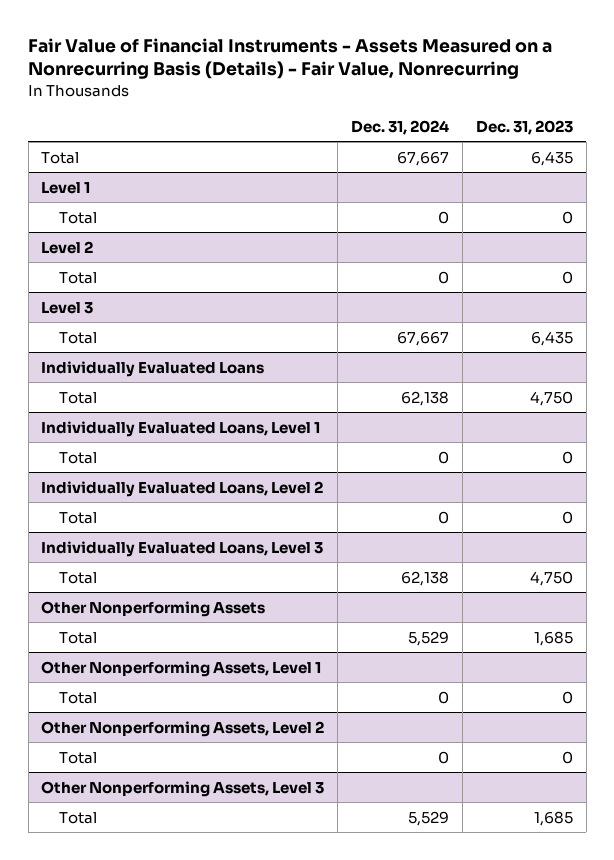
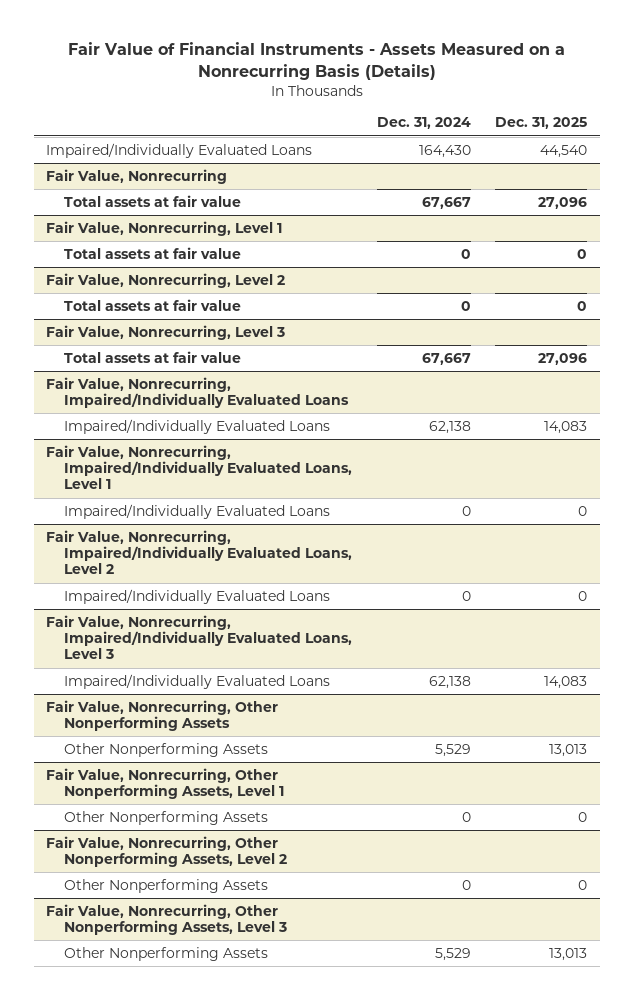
- Fair Value of Financial Instruments - Assets Measured on a Nonrecurring Basis (Details) - Fair Value, Nonrecurring
+ Fair Value of Financial Instruments - Assets Measured on a Nonrecurring Basis (Details)
- | Dec. 31, 2024 | Dec. 31, 2023
+ | Dec. 31, 2024 | Dec. 31, 2025
- Total | 67,667 | 6,435
- Level 1
- Total | 0 | 0
- Level 2
- Total | 0 | 0
- Level 3
- Total | 67,667 | 6,435
- Individually Evaluated Loans
- Total | 62,138 | 4,750
- Individually Evaluated Loans, Level 1
- Total | 0 | 0
- Individually Evaluated Loans, Level 2
- Total | 0 | 0
- Individually Evaluated Loans, Level 3
- Total | 62,138 | 4,750
- Other Nonperforming Assets
- Total | 5,529 | 1,685
- Other Nonperforming Assets, Level 1
- Total | 0 | 0
- Other Nonperforming Assets, Level 2
- Total | 0 | 0
- Other Nonperforming Assets, Level 3
- Total | 5,529 | 1,685
+ Impaired/Individually Evaluated Loans | 164,430 | 44,540
+ Fair Value, Nonrecurring
+ Total assets at fair value | 67,667 | 27,096
+ Fair Value, Nonrecurring, Level 1
+ Total assets at fair value | 0 | 0
+ Fair Value, Nonrecurring, Level 2
+ Total assets at fair value | 0 | 0
+ Fair Value, Nonrecurring, Level 3
+ Total assets at fair value | 67,667 | 27,096
+ Fair Value, Nonrecurring, Impaired/Individually Evaluated Loans
+ Impaired/Individually Evaluated Loans | 62,138 | 14,083
+ Fair Value, Nonrecurring, Impaired/Individually Evaluated Loans, Level 1
+ Impaired/Individually Evaluated Loans | 0 | 0
+ Fair Value, Nonrecurring, Impaired/Individually Evaluated Loans, Level 2
+ Impaired/Individually Evaluated Loans | 0 | 0
+ Fair Value, Nonrecurring, Impaired/Individually Evaluated Loans, Level 3
+ Impaired/Individually Evaluated Loans | 62,138 | 14,083
+ Fair Value, Nonrecurring, Other Nonperforming Assets
+ Other Nonperforming Assets | 5,529 | 13,013
+ Fair Value, Nonrecurring, Other Nonperforming Assets, Level 1
+ Other Nonperforming Assets | 0 | 0
+ Fair Value, Nonrecurring, Other Nonperforming Assets, Level 2
+ Other Nonperforming Assets | 0 | 0
+ Fair Value, Nonrecurring, Other Nonperforming Assets, Level 3
+ Other Nonperforming Assets | 5,529 | 13,013

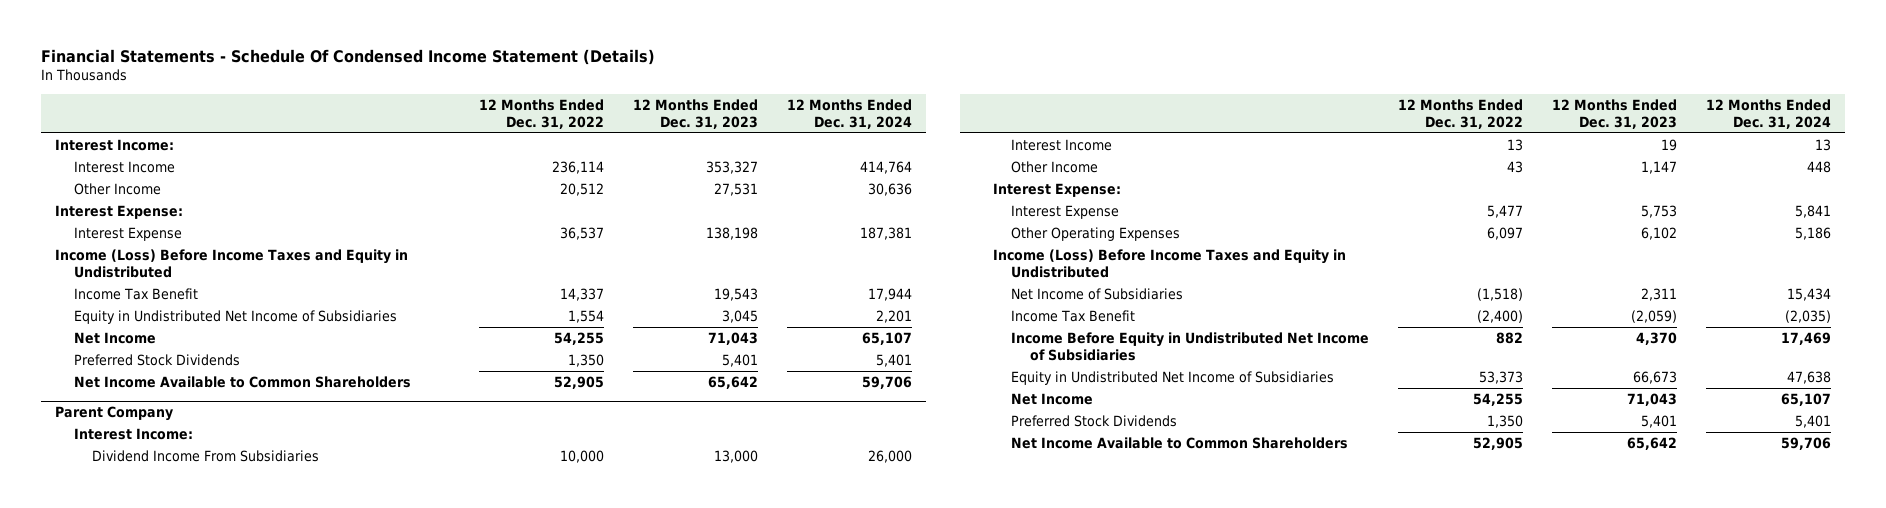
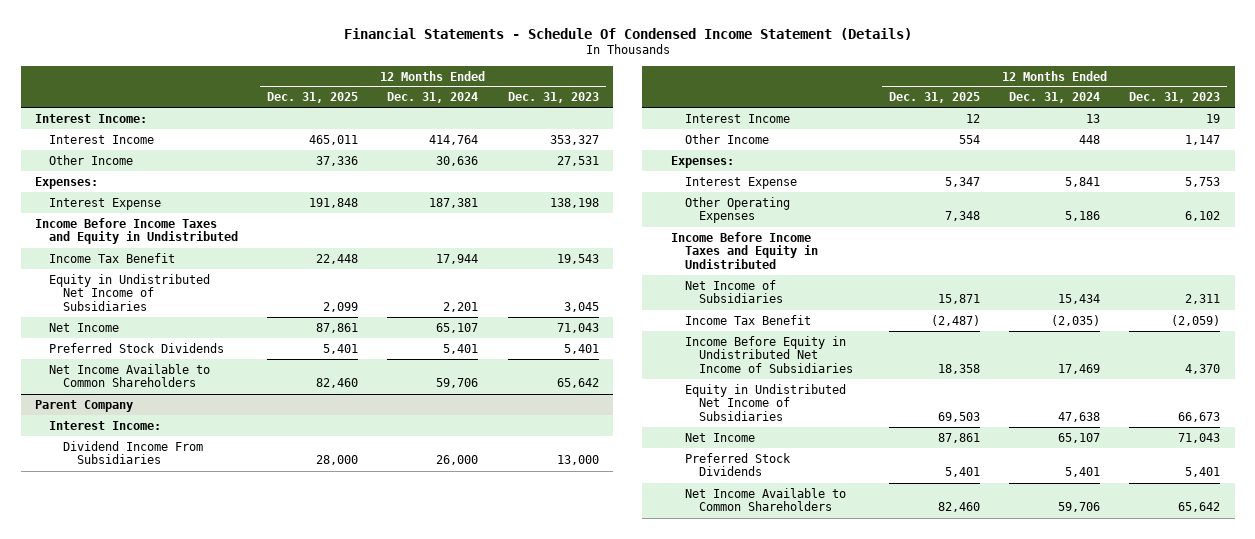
- | 12 Months Ended Dec. 31, 2022 | 12 Months Ended Dec. 31, 2023 | 12 Months Ended Dec. 31, 2024
+ | 12 Months Ended Dec. 31, 2025 | 12 Months Ended Dec. 31, 2024 | 12 Months Ended Dec. 31, 2023
- Interest Expense:
+ Expenses:
- Income (Loss) Before Income Taxes and Equity in Undistributed
+ Income Before Income Taxes and Equity in Undistributed
@ Parent Company
- Interest Expense:
+ Expenses:
- Income (Loss) Before Income Taxes and Equity in Undistributed
+ Income Before Income Taxes and Equity in Undistributed

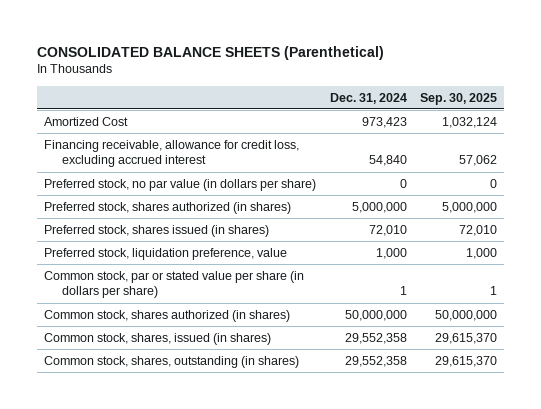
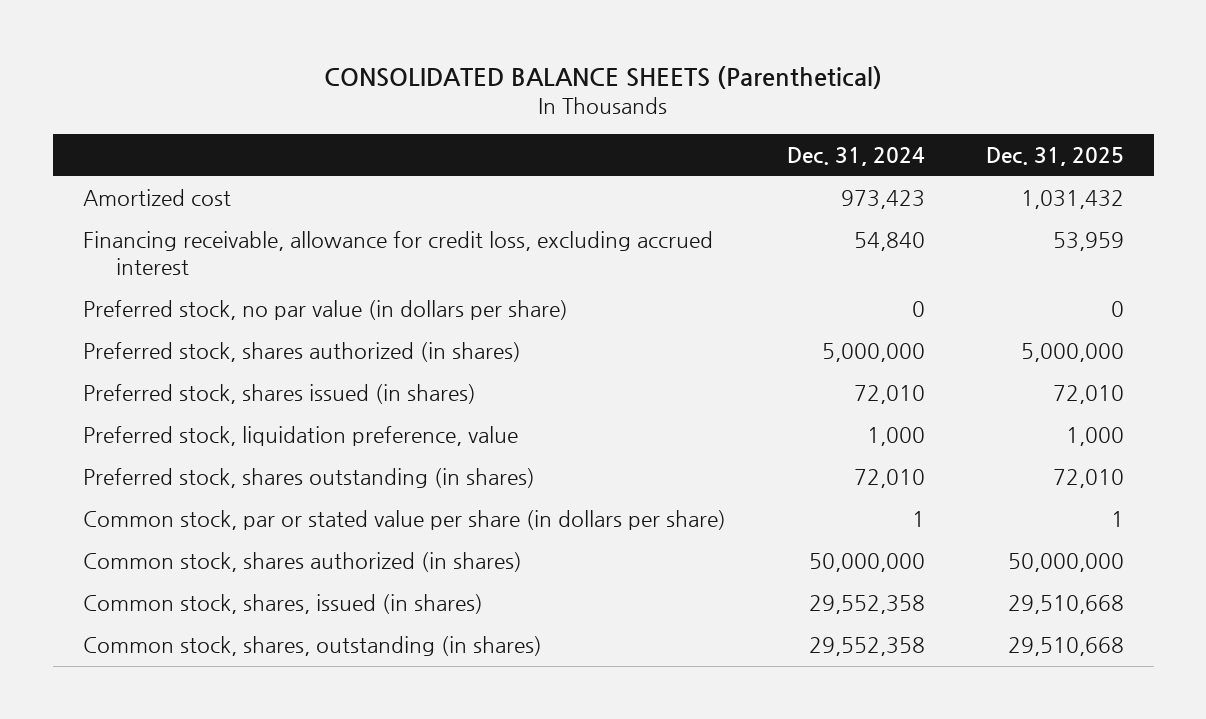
- | Dec. 31, 2024 | Sep. 30, 2025
+ | Dec. 31, 2024 | Dec. 31, 2025
- Amortized Cost | 973,423 | 1,032,124
+ Amortized cost | 973,423 | 1,031,432
+ Preferred stock, shares outstanding (in shares) | 72,010 | 72,010

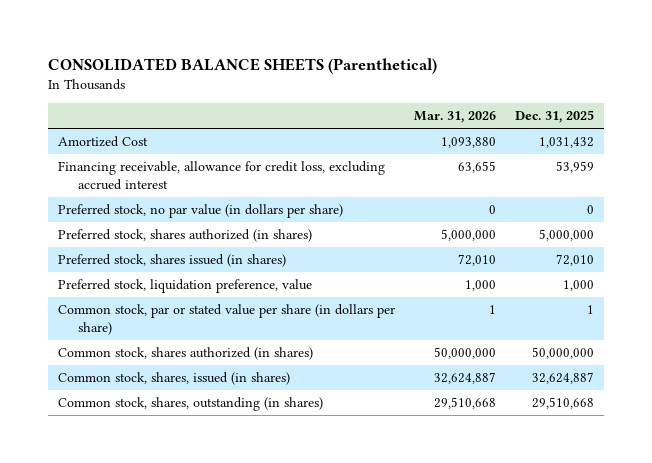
- | Dec. 31, 2024 | Dec. 31, 2025
+ | Mar. 31, 2026 | Dec. 31, 2025
- Amortized cost | 973,423 | 1,031,432
+ Amortized Cost | 1,093,880 | 1,031,432
- Preferred stock, shares outstanding (in shares) | 72,010 | 72,010
- Common stock, shares, issued (in shares) | 29,552,358 | 29,510,668
+ Common stock, shares, issued (in shares) | 32,624,887 | 32,624,887

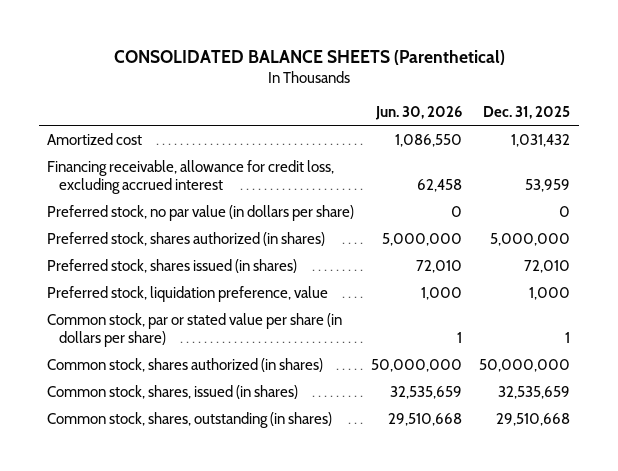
- | Mar. 31, 2026 | Dec. 31, 2025
+ | Jun. 30, 2026 | Dec. 31, 2025
- Amortized Cost | 1,093,880 | 1,031,432
+ Amortized cost | 1,086,550 | 1,031,432
- Common stock, shares, issued (in shares) | 32,624,887 | 32,624,887
+ Common stock, shares, issued (in shares) | 32,535,659 | 32,535,659

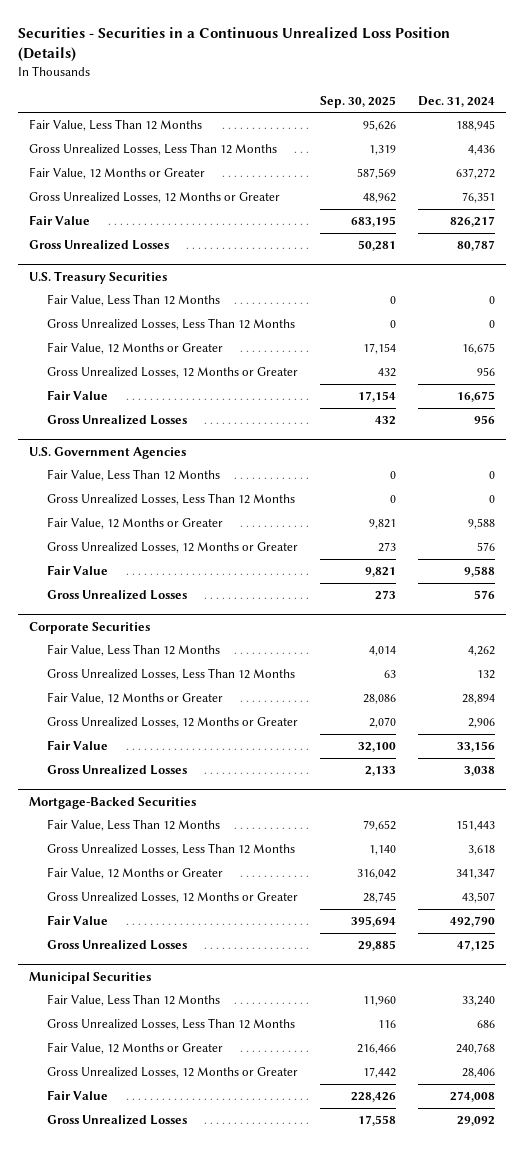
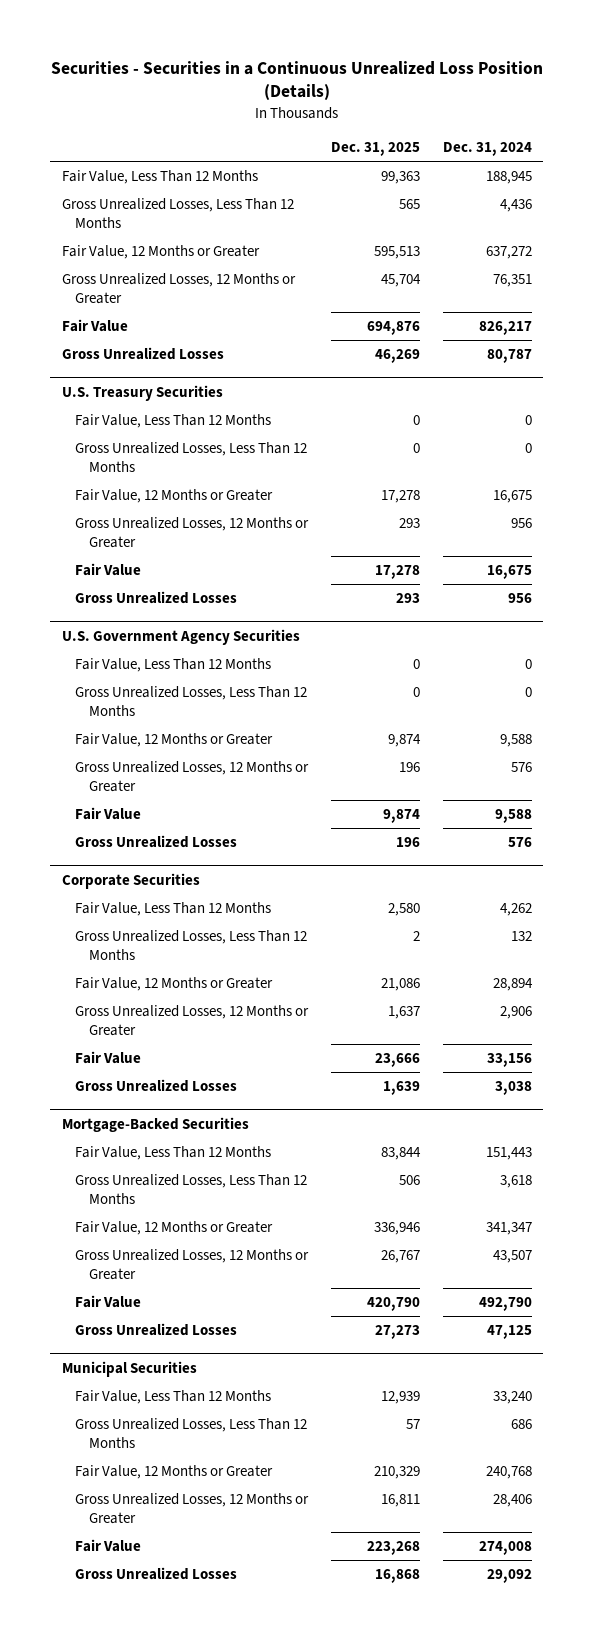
- | Sep. 30, 2025 | Dec. 31, 2024
+ | Dec. 31, 2025 | Dec. 31, 2024
- U.S. Government Agencies
+ U.S. Government Agency Securities

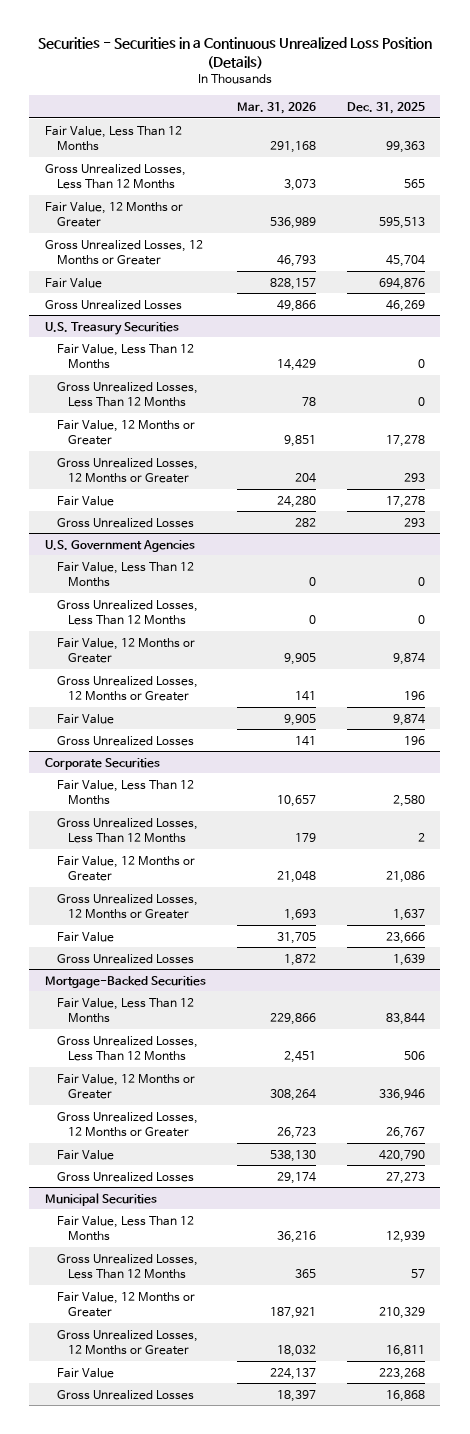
- | Dec. 31, 2025 | Dec. 31, 2024
+ | Mar. 31, 2026 | Dec. 31, 2025
- U.S. Government Agency Securities
+ U.S. Government Agencies

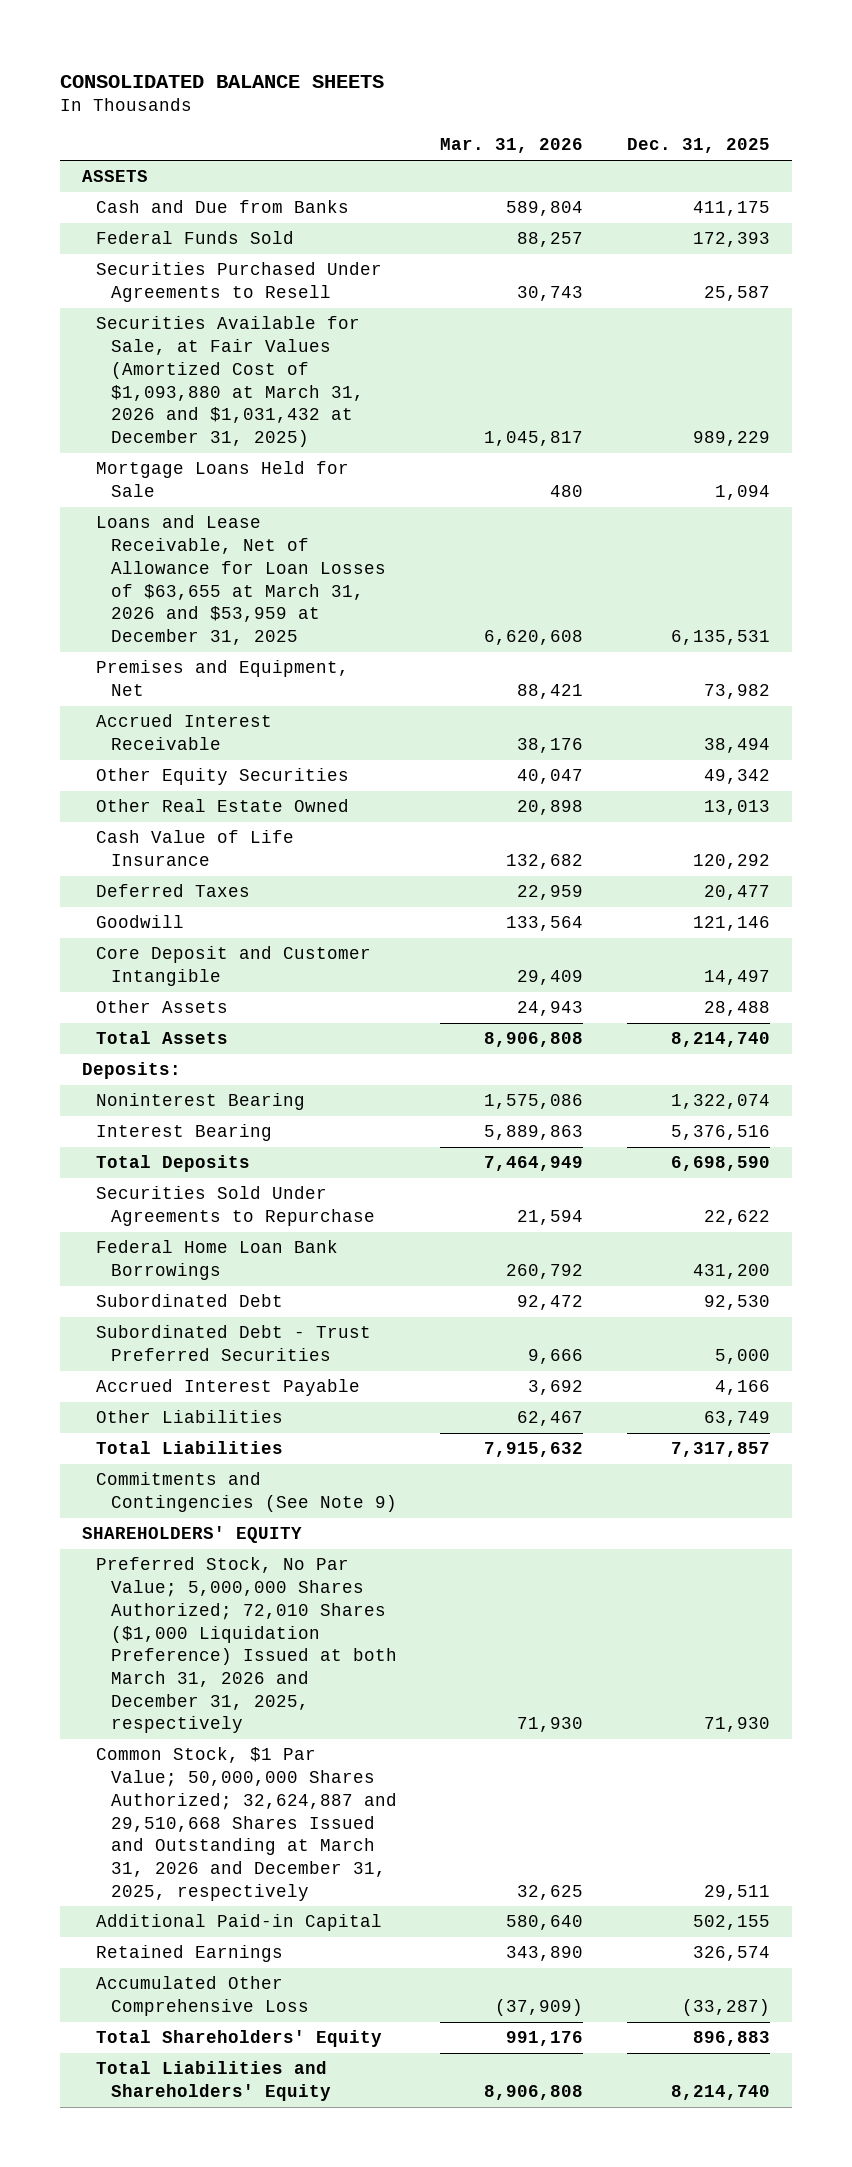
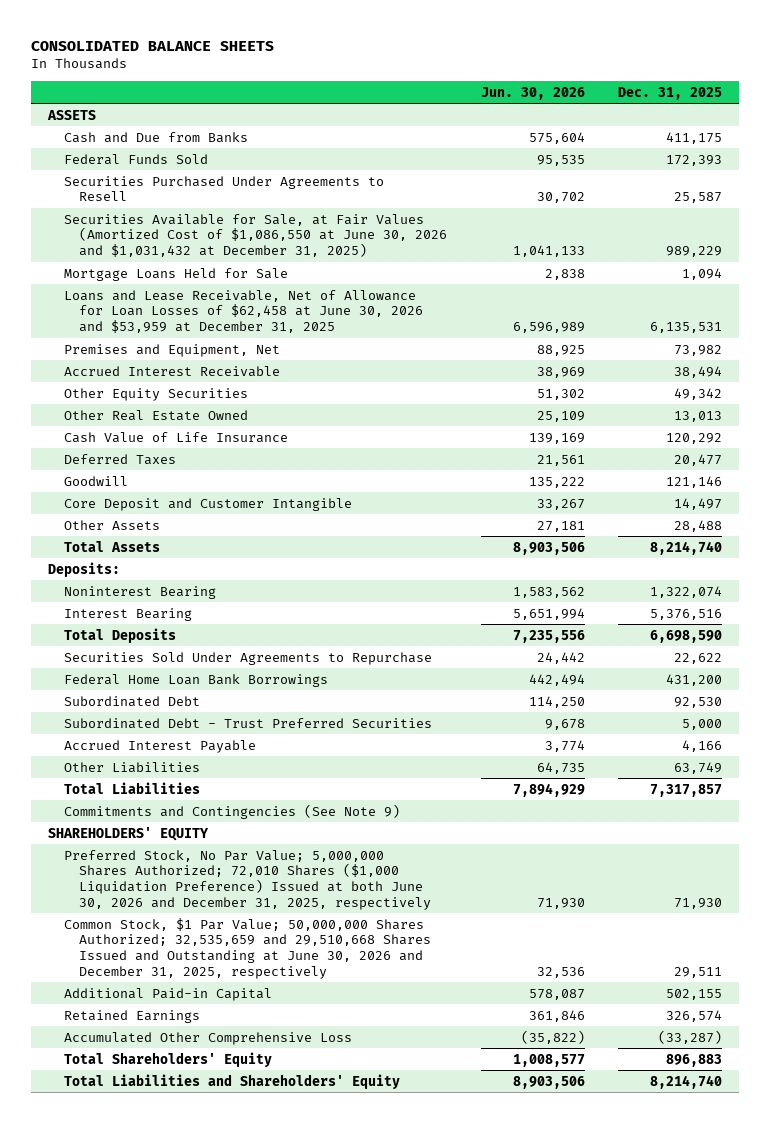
- | Mar. 31, 2026 | Dec. 31, 2025
+ | Jun. 30, 2026 | Dec. 31, 2025
- Securities Available for Sale, at Fair Values (Amortized Cost of $1,093,880 at March 31, 2026 and $1,031,432 at December 31, 2025) | 1,045,817 | 989,229
+ Securities Available for Sale, at Fair Values (Amortized Cost of $1,086,550 at June 30, 2026 and $1,031,432 at December 31, 2025) | 1,041,133 | 989,229
- Loans and Lease Receivable, Net of Allowance for Loan Losses of $63,655 at March 31, 2026 and $53,959 at December 31, 2025 | 6,620,608 | 6,135,531
+ Loans and Lease Receivable, Net of Allowance for Loan Losses of $62,458 at June 30, 2026 and $53,959 at December 31, 2025 | 6,596,989 | 6,135,531
- Preferred Stock, No Par Value; 5,000,000 Shares Authorized; 72,010 Shares ($1,000 Liquidation Preference) Issued at both March 31, 2026 and December 31, 2025, respectively | 71,930 | 71,930
- Common Stock, $1 Par Value; 50,000,000 Shares Authorized; 32,624,887 and 29,510,668 Shares Issued and Outstanding at March 31, 2026 and December 31, 2025, respectively | 32,625 | 29,511
+ Preferred Stock, No Par Value; 5,000,000 Shares Authorized; 72,010 Shares ($1,000 Liquidation Preference) Issued at both June 30, 2026 and December 31, 2025, respectively | 71,930 | 71,930
+ Common Stock, $1 Par Value; 50,000,000 Shares Authorized; 32,535,659 and 29,510,668 Shares Issued and Outstanding at June 30, 2026 and December 31, 2025, respectively | 32,536 | 29,511

